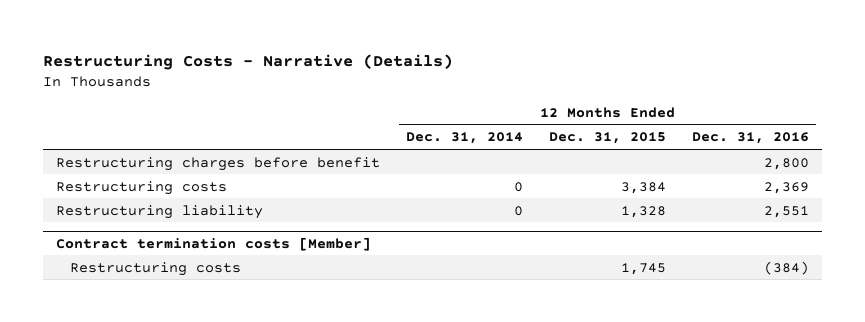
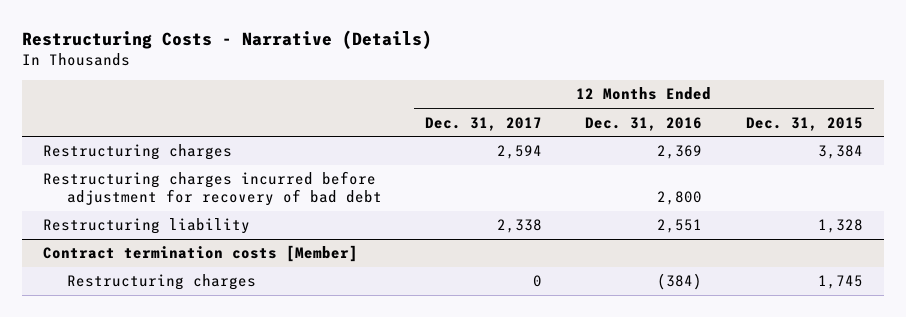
- | 12 Months Ended Dec. 31, 2014 | 12 Months Ended Dec. 31, 2015 | 12 Months Ended Dec. 31, 2016
+ | 12 Months Ended Dec. 31, 2017 | 12 Months Ended Dec. 31, 2016 | 12 Months Ended Dec. 31, 2015
- Restructuring charges before benefit | | | 2,800
- Restructuring costs | 0 | 3,384 | 2,369
+ Restructuring charges | 2,594 | 2,369 | 3,384
+ Restructuring charges incurred before adjustment for recovery of bad debt | | 2,800 |
@ Contract termination costs [Member]
- Restructuring costs | | 1,745 | (384)
+ Restructuring charges | 0 | (384) | 1,745

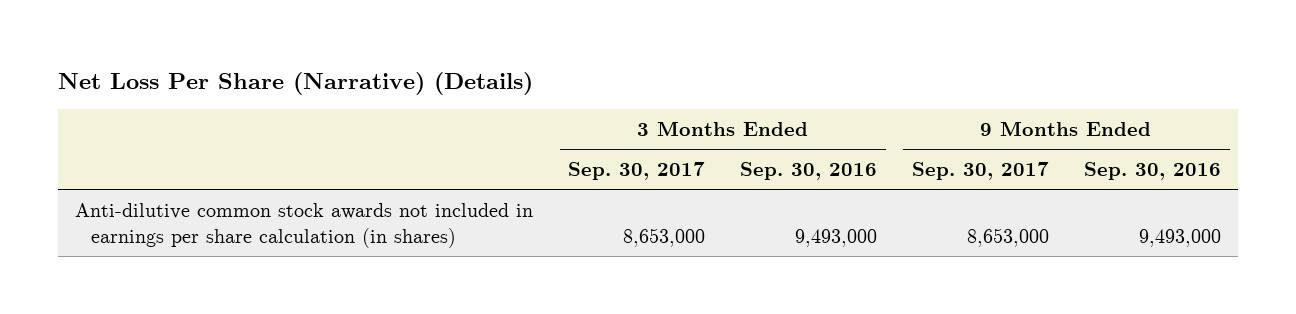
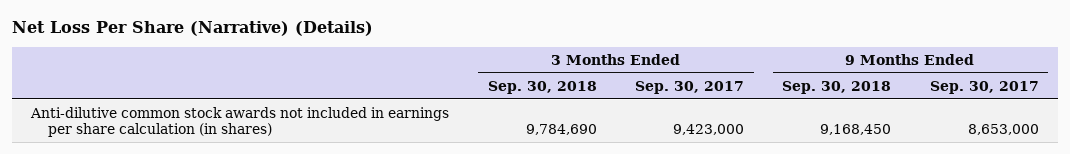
- | 3 Months Ended Sep. 30, 2017 | 3 Months Ended Sep. 30, 2016 | 9 Months Ended Sep. 30, 2017 | 9 Months Ended Sep. 30, 2016
+ | 3 Months Ended Sep. 30, 2018 | 3 Months Ended Sep. 30, 2017 | 9 Months Ended Sep. 30, 2018 | 9 Months Ended Sep. 30, 2017
- Anti-dilutive common stock awards not included in earnings per share calculation (in shares) | 8,653,000 | 9,493,000 | 8,653,000 | 9,493,000
+ Anti-dilutive common stock awards not included in earnings per share calculation (in shares) | 9,784,690 | 9,423,000 | 9,168,450 | 8,653,000

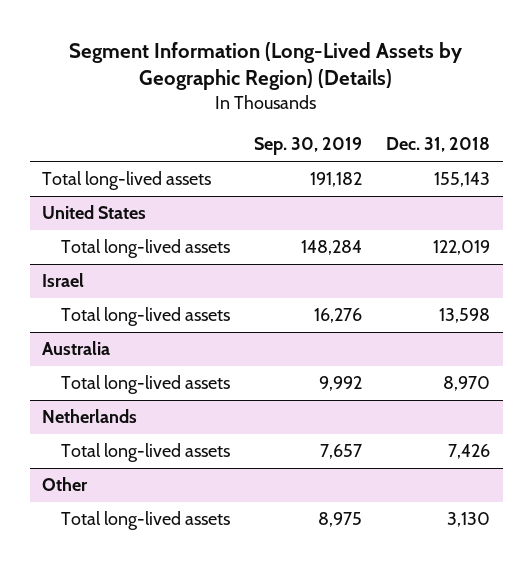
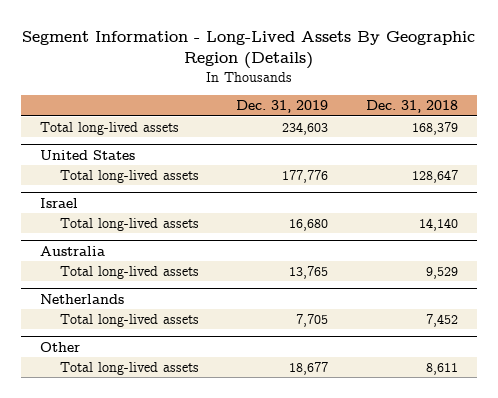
- Segment Information (Long-Lived Assets by Geographic Region) (Details)
+ Segment Information - Long-Lived Assets By Geographic Region (Details)
- | Sep. 30, 2019 | Dec. 31, 2018
+ | Dec. 31, 2019 | Dec. 31, 2018
- Total long-lived assets | 191,182 | 155,143
+ Total long-lived assets | 234,603 | 168,379
@ United States
- Total long-lived assets | 148,284 | 122,019
+ Total long-lived assets | 177,776 | 128,647
@ Israel
- Total long-lived assets | 16,276 | 13,598
+ Total long-lived assets | 16,680 | 14,140
@ Australia
- Total long-lived assets | 9,992 | 8,970
+ Total long-lived assets | 13,765 | 9,529
@ Netherlands
- Total long-lived assets | 7,657 | 7,426
+ Total long-lived assets | 7,705 | 7,452
@ Other
- Total long-lived assets | 8,975 | 3,130
+ Total long-lived assets | 18,677 | 8,611

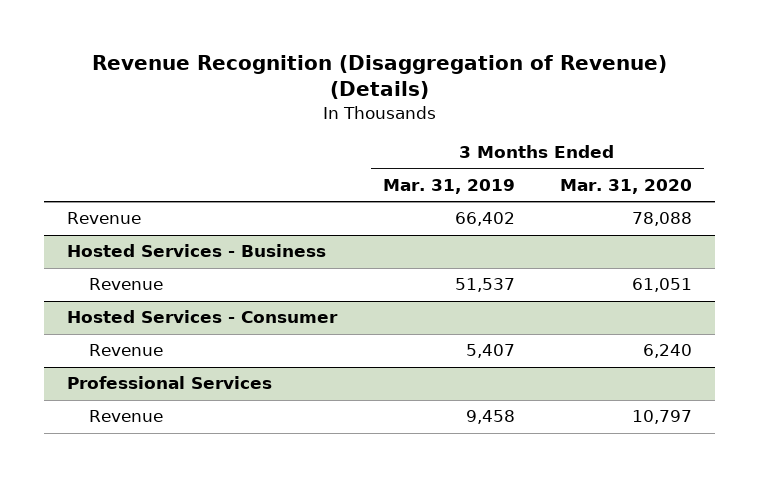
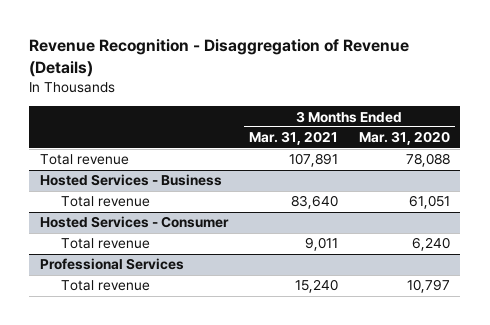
- Revenue Recognition (Disaggregation of Revenue) (Details)
+ Revenue Recognition - Disaggregation of Revenue (Details)
- | 3 Months Ended Mar. 31, 2019 | 3 Months Ended Mar. 31, 2020
+ | 3 Months Ended Mar. 31, 2021 | 3 Months Ended Mar. 31, 2020
- Revenue | 66,402 | 78,088
+ Total revenue | 107,891 | 78,088
@ Hosted Services - Business
- Revenue | 51,537 | 61,051
+ Total revenue | 83,640 | 61,051
@ Hosted Services - Consumer
- Revenue | 5,407 | 6,240
+ Total revenue | 9,011 | 6,240
@ Professional Services
- Revenue | 9,458 | 10,797
+ Total revenue | 15,240 | 10,797

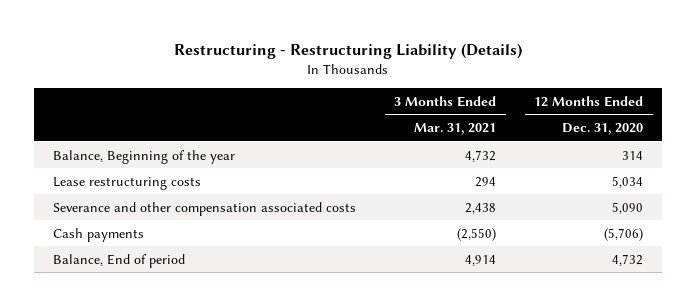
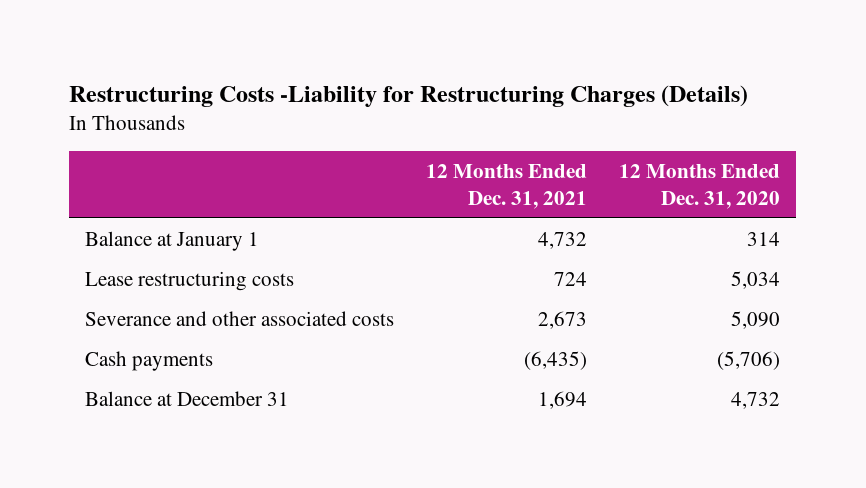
- Restructuring - Restructuring Liability (Details)
+ Restructuring Costs -Liability for Restructuring Charges (Details)
- | 3 Months Ended Mar. 31, 2021 | 12 Months Ended Dec. 31, 2020
+ | 12 Months Ended Dec. 31, 2021 | 12 Months Ended Dec. 31, 2020
- Balance, Beginning of the year | 4,732 | 314
+ Balance at January 1 | 4,732 | 314
- Severance and other compensation associated costs | 2,438 | 5,090
+ Severance and other associated costs | 2,673 | 5,090
- Balance, End of period | 4,914 | 4,732
+ Balance at December 31 | 1,694 | 4,732

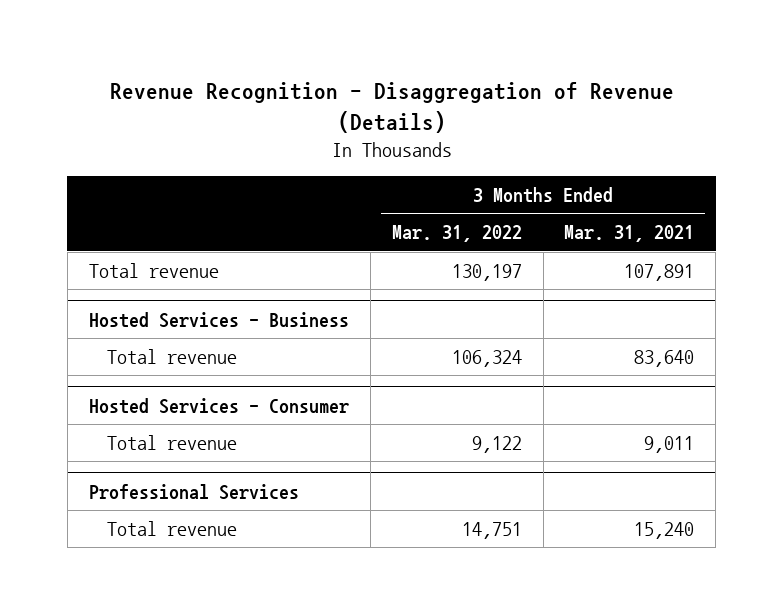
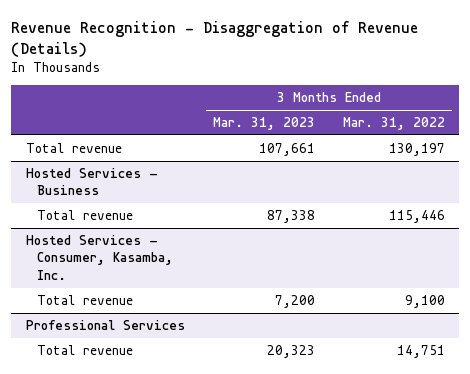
- | 3 Months Ended Mar. 31, 2022 | 3 Months Ended Mar. 31, 2021
+ | 3 Months Ended Mar. 31, 2023 | 3 Months Ended Mar. 31, 2022
@ Hosted Services - Business
- Total revenue | 106,324 | 83,640
- Hosted Services - Consumer
- Total revenue | 9,122 | 9,011
@ Hosted Services - Business
+ Total revenue | 87,338 | 115,446
+ Hosted Services - Consumer, Kasamba, Inc.
+ Total revenue | 7,200 | 9,100

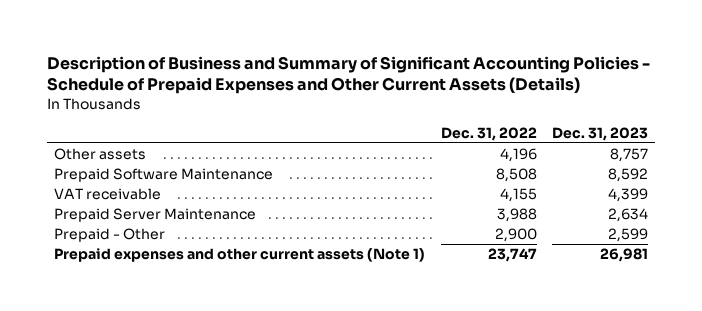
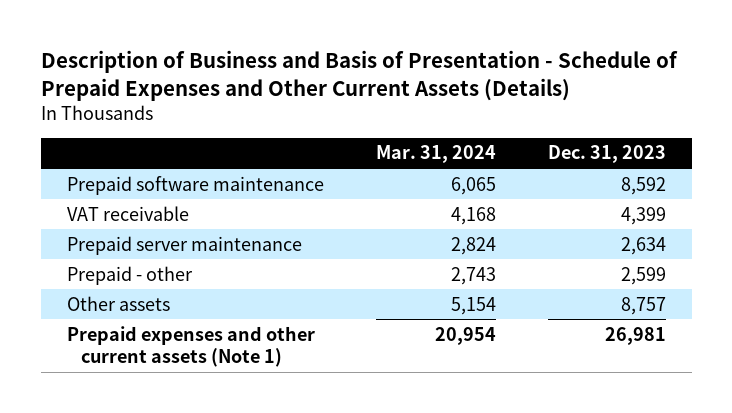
- Description of Business and Summary of Significant Accounting Policies - Schedule of Prepaid Expenses and Other Current Assets (Details)
+ Description of Business and Basis of Presentation - Schedule of Prepaid Expenses and Other Current Assets (Details)
- | Dec. 31, 2022 | Dec. 31, 2023
+ | Mar. 31, 2024 | Dec. 31, 2023
- Prepaid Software Maintenance | 8,508 | 8,592
+ Prepaid software maintenance | 6,065 | 8,592
- Prepaid Server Maintenance | 3,988 | 2,634
- Prepaid - Other | 2,900 | 2,599
+ Prepaid server maintenance | 2,824 | 2,634
+ Prepaid - other | 2,743 | 2,599
moved down: Other assets | 5,154 | 8,757

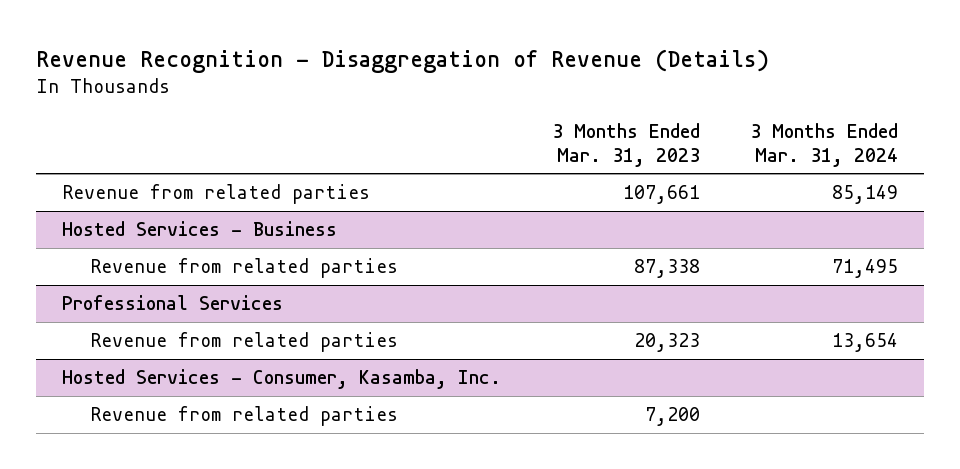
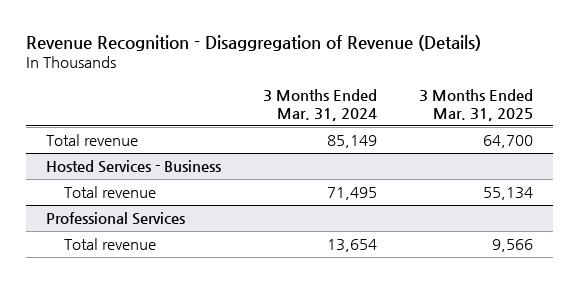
- | 3 Months Ended Mar. 31, 2023 | 3 Months Ended Mar. 31, 2024
+ | 3 Months Ended Mar. 31, 2024 | 3 Months Ended Mar. 31, 2025
- Revenue from related parties | 107,661 | 85,149
+ Total revenue | 85,149 | 64,700
@ Hosted Services - Business
- Revenue from related parties | 87,338 | 71,495
+ Total revenue | 71,495 | 55,134
@ Professional Services
- Revenue from related parties | 20,323 | 13,654
- Hosted Services - Consumer, Kasamba, Inc.
- Revenue from related parties | 7,200 |
@ Professional Services
+ Total revenue | 13,654 | 9,566

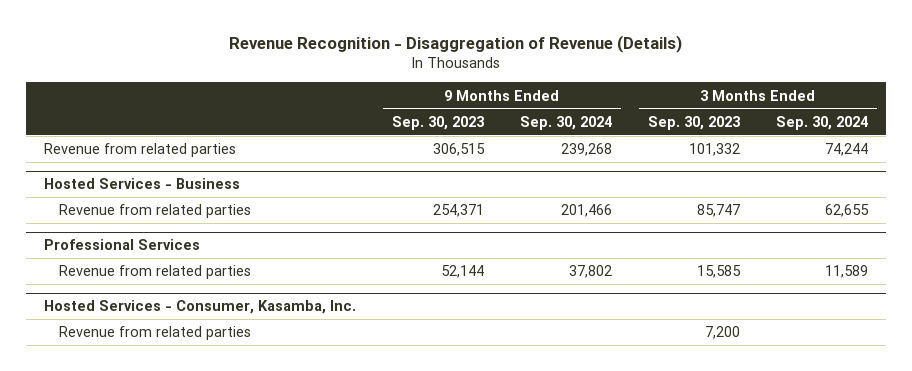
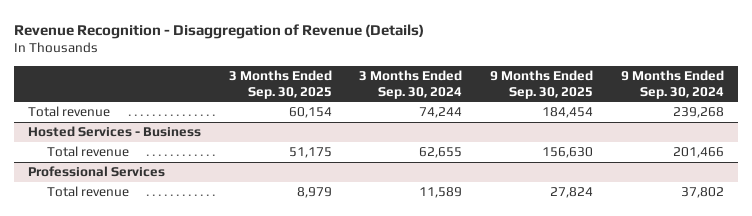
- | 9 Months Ended Sep. 30, 2023 | 9 Months Ended Sep. 30, 2024 | 3 Months Ended Sep. 30, 2023 | 3 Months Ended Sep. 30, 2024
+ | 3 Months Ended Sep. 30, 2025 | 3 Months Ended Sep. 30, 2024 | 9 Months Ended Sep. 30, 2025 | 9 Months Ended Sep. 30, 2024
- Revenue from related parties | 306,515 | 239,268 | 101,332 | 74,244
+ Total revenue | 60,154 | 74,244 | 184,454 | 239,268
@ Hosted Services - Business
- Revenue from related parties | 254,371 | 201,466 | 85,747 | 62,655
+ Total revenue | 51,175 | 62,655 | 156,630 | 201,466
@ Professional Services
- Revenue from related parties | 52,144 | 37,802 | 15,585 | 11,589
- Hosted Services - Consumer, Kasamba, Inc.
- Revenue from related parties | | | 7,200 |
@ Professional Services
+ Total revenue | 8,979 | 11,589 | 27,824 | 37,802

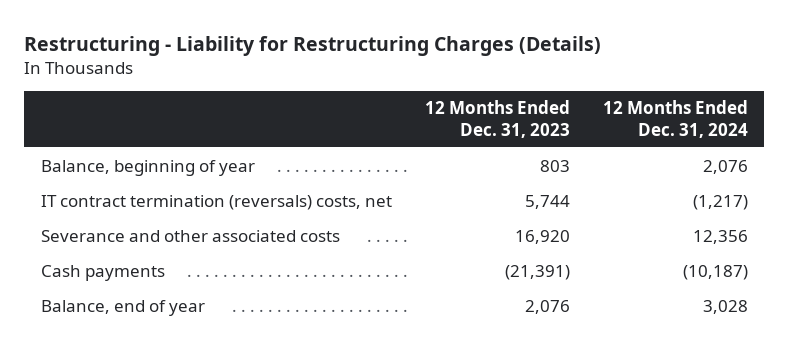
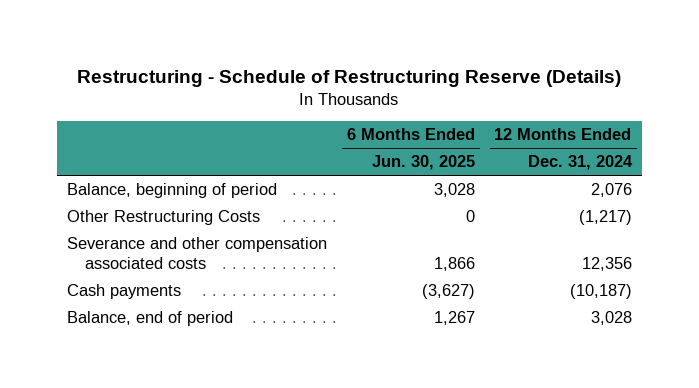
- Restructuring - Liability for Restructuring Charges (Details)
+ Restructuring - Schedule of Restructuring Reserve (Details)
- | 12 Months Ended Dec. 31, 2023 | 12 Months Ended Dec. 31, 2024
+ | 6 Months Ended Jun. 30, 2025 | 12 Months Ended Dec. 31, 2024
- Balance, beginning of year | 803 | 2,076
- IT contract termination (reversals) costs, net | 5,744 | (1,217)
- Severance and other associated costs | 16,920 | 12,356
+ Balance, beginning of period | 3,028 | 2,076
+ Other Restructuring Costs | 0 | (1,217)
+ Severance and other compensation associated costs | 1,866 | 12,356
- Balance, end of year | 2,076 | 3,028
+ Balance, end of period | 1,267 | 3,028

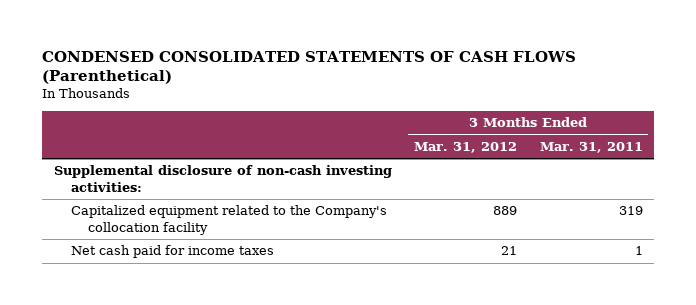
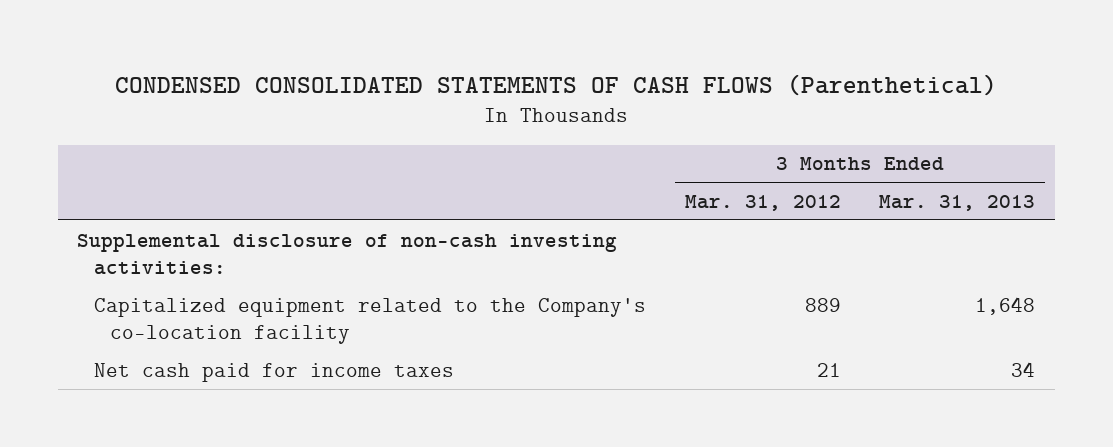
- | 3 Months Ended Mar. 31, 2012 | 3 Months Ended Mar. 31, 2011
+ | 3 Months Ended Mar. 31, 2012 | 3 Months Ended Mar. 31, 2013
- Capitalized equipment related to the Company's collocation facility | 889 | 319
+ Capitalized equipment related to the Company's co-location facility | 889 | 1,648

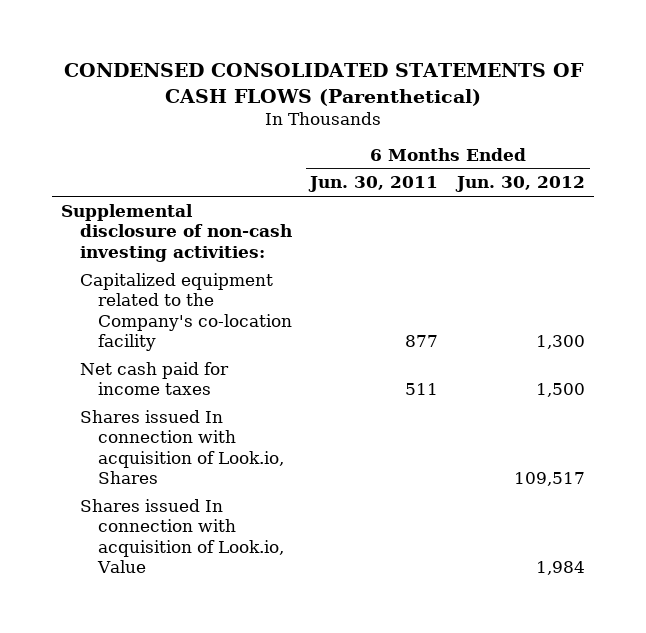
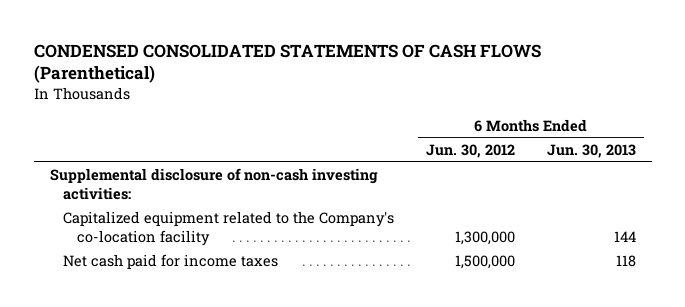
- | 6 Months Ended Jun. 30, 2011 | 6 Months Ended Jun. 30, 2012
+ | 6 Months Ended Jun. 30, 2012 | 6 Months Ended Jun. 30, 2013
- Capitalized equipment related to the Company's co-location facility | 877 | 1,300
- Net cash paid for income taxes | 511 | 1,500
- Shares issued In connection with acquisition of Look.io, Shares | | 109,517
- Shares issued In connection with acquisition of Look.io, Value | | 1,984
+ Capitalized equipment related to the Company's co-location facility | 1,300,000 | 144
+ Net cash paid for income taxes | 1,500,000 | 118

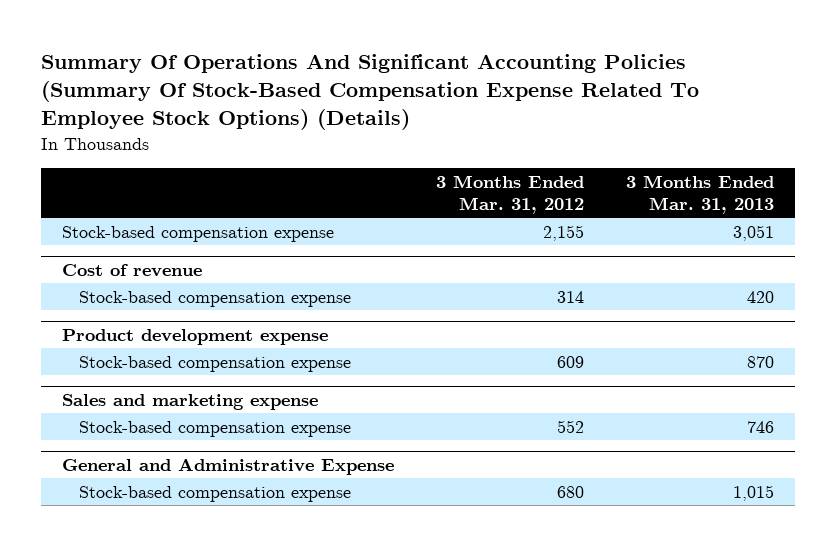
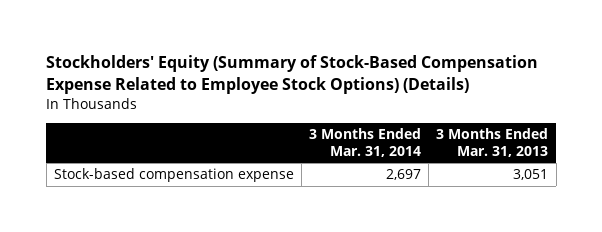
- Summary Of Operations And Significant Accounting Policies (Summary Of Stock-Based Compensation Expense Related To Employee Stock Options) (Details)
+ Stockholders' Equity (Summary of Stock-Based Compensation Expense Related to Employee Stock Options) (Details)
- | 3 Months Ended Mar. 31, 2012 | 3 Months Ended Mar. 31, 2013
+ | 3 Months Ended Mar. 31, 2014 | 3 Months Ended Mar. 31, 2013
- Cost of revenue
- Stock-based compensation expense | 314 | 420
- Product development expense
- Stock-based compensation expense | 609 | 870
- Sales and marketing expense
- Stock-based compensation expense | 552 | 746
- General and Administrative Expense
- Stock-based compensation expense | 680 | 1,015

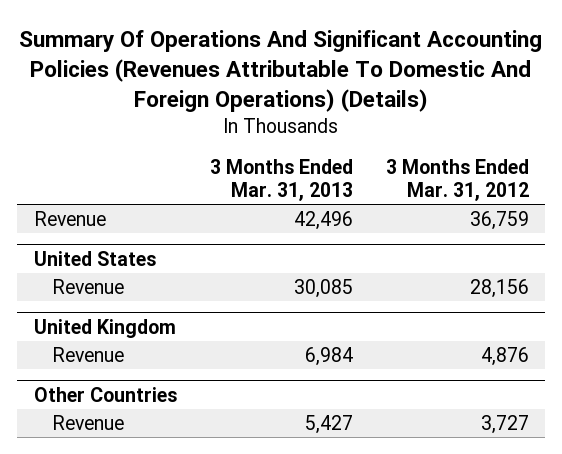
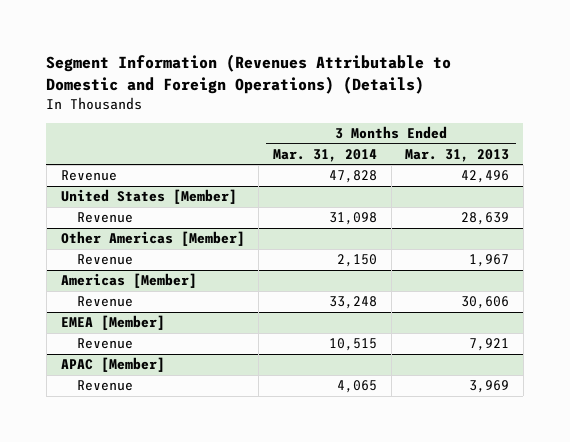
- Summary Of Operations And Significant Accounting Policies (Revenues Attributable To Domestic And Foreign Operations) (Details)
+ Segment Information (Revenues Attributable to Domestic and Foreign Operations) (Details)
- | 3 Months Ended Mar. 31, 2013 | 3 Months Ended Mar. 31, 2012
+ | 3 Months Ended Mar. 31, 2014 | 3 Months Ended Mar. 31, 2013
- United States
- Revenue | 30,085 | 28,156
- United Kingdom
- Revenue | 6,984 | 4,876
- Other Countries
- Revenue | 5,427 | 3,727
+ United States [Member]
+ Revenue | 31,098 | 28,639
+ Other Americas [Member]
+ Revenue | 2,150 | 1,967
+ Americas [Member]
+ Revenue | 33,248 | 30,606
+ EMEA [Member]
+ Revenue | 10,515 | 7,921
+ APAC [Member]
+ Revenue | 4,065 | 3,969

